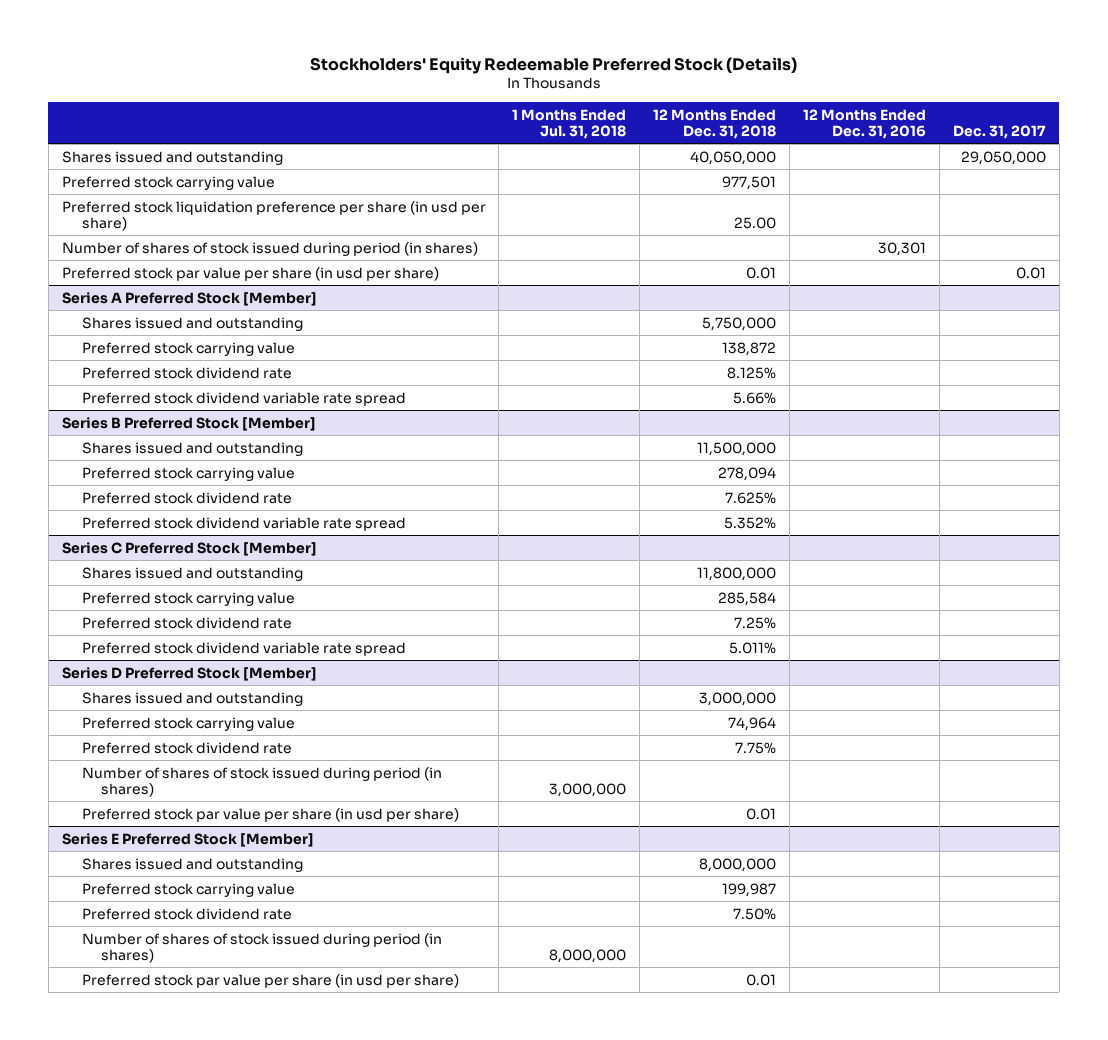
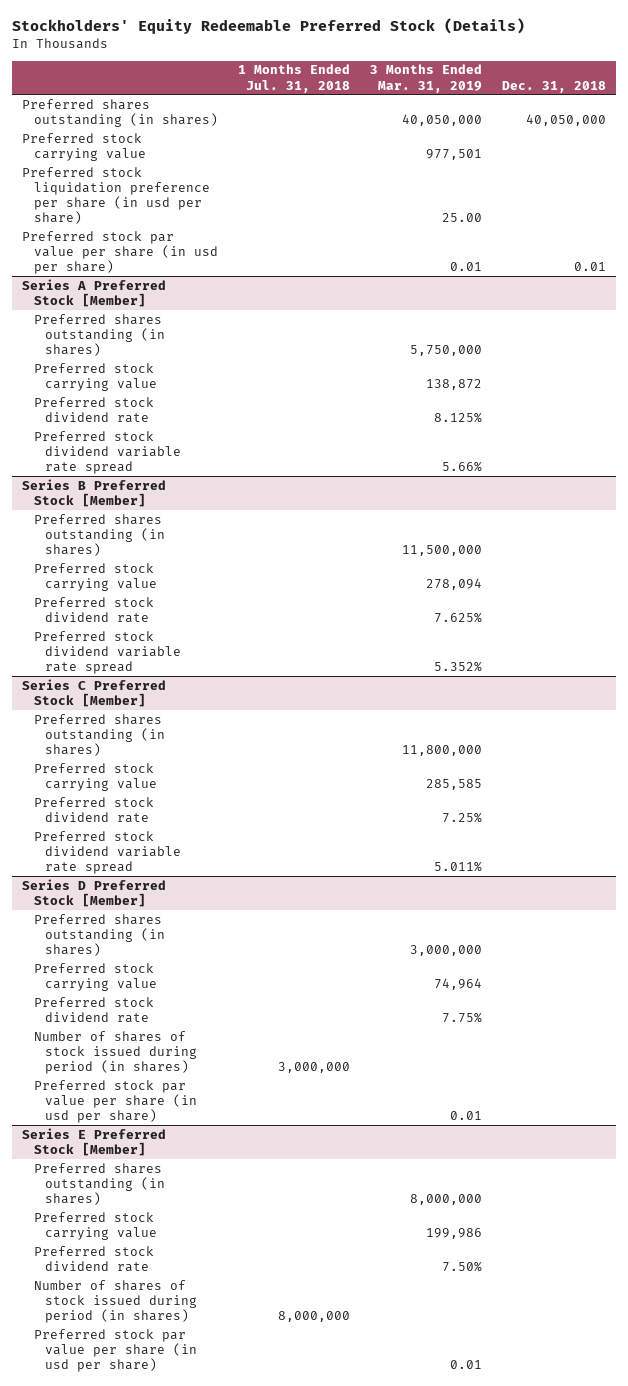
- | 1 Months Ended Jul. 31, 2018 | 12 Months Ended Dec. 31, 2018 | 12 Months Ended Dec. 31, 2016 | Dec. 31, 2017
+ | 1 Months Ended Jul. 31, 2018 | 3 Months Ended Mar. 31, 2019 | Dec. 31, 2018
- Shares issued and outstanding | | 40,050,000 | | 29,050,000
+ Preferred shares outstanding (in shares) | | 40,050,000 | 40,050,000
- Number of shares of stock issued during period (in shares) | | | 30,301 |
@ Series A Preferred Stock [Member]
- Shares issued and outstanding | | 5,750,000 | |
+ Preferred shares outstanding (in shares) | | 5,750,000 |
@ Series B Preferred Stock [Member]
- Shares issued and outstanding | | 11,500,000 | |
+ Preferred shares outstanding (in shares) | | 11,500,000 |
@ Series C Preferred Stock [Member]
- Shares issued and outstanding | | 11,800,000 | |
+ Preferred shares outstanding (in shares) | | 11,800,000 |
@ Series D Preferred Stock [Member]
- Shares issued and outstanding | | 3,000,000 | |
+ Preferred shares outstanding (in shares) | | 3,000,000 |
@ Series E Preferred Stock [Member]
- Shares issued and outstanding | | 8,000,000 | |
+ Preferred shares outstanding (in shares) | | 8,000,000 |

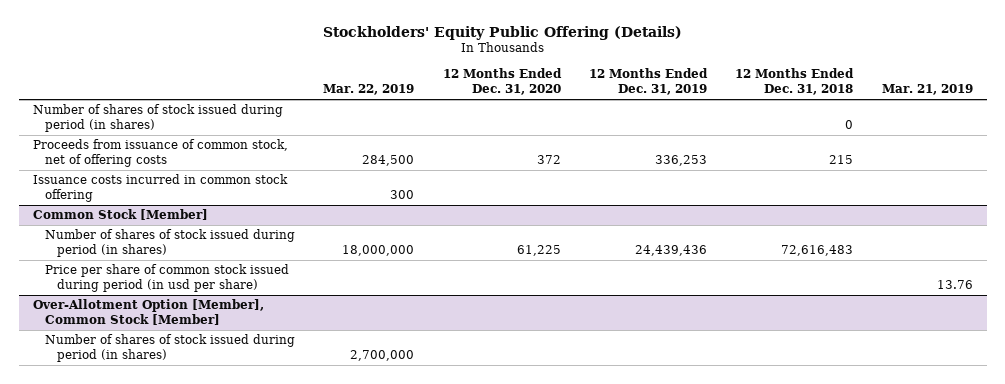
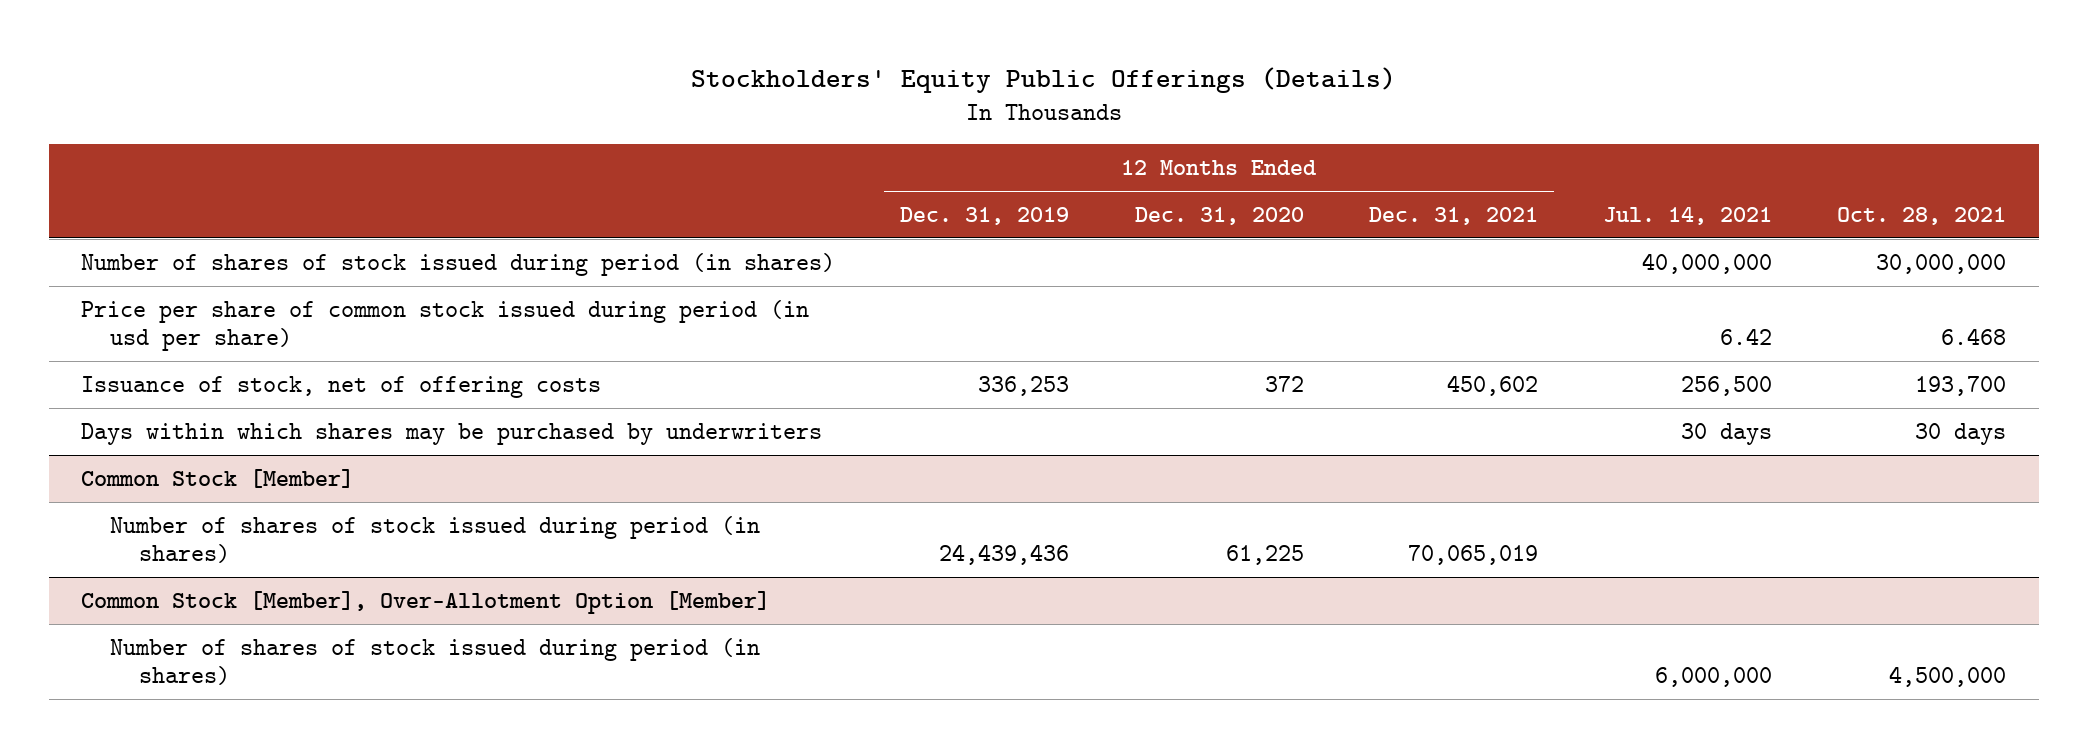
- Stockholders' Equity Public Offering (Details)
+ Stockholders' Equity Public Offerings (Details)
- | Mar. 22, 2019 | 12 Months Ended Dec. 31, 2020 | 12 Months Ended Dec. 31, 2019 | 12 Months Ended Dec. 31, 2018 | Mar. 21, 2019
+ | 12 Months Ended Dec. 31, 2019 | 12 Months Ended Dec. 31, 2020 | 12 Months Ended Dec. 31, 2021 | Jul. 14, 2021 | Oct. 28, 2021
- Proceeds from issuance of common stock, net of offering costs | 284,500 | 372 | 336,253 | 215 |
- Issuance costs incurred in common stock offering | 300 | | | |
+ Price per share of common stock issued during period (in usd per share) | | | | 6.42 | 6.468
+ Issuance of stock, net of offering costs | 336,253 | 372 | 450,602 | 256,500 | 193,700
+ Days within which shares may be purchased by underwriters | | | | 30 days | 30 days
@ Common Stock [Member]
- Price per share of common stock issued during period (in usd per share) | | | | | 13.76
- Over-Allotment Option [Member], Common Stock [Member]
+ Common Stock [Member], Over-Allotment Option [Member]

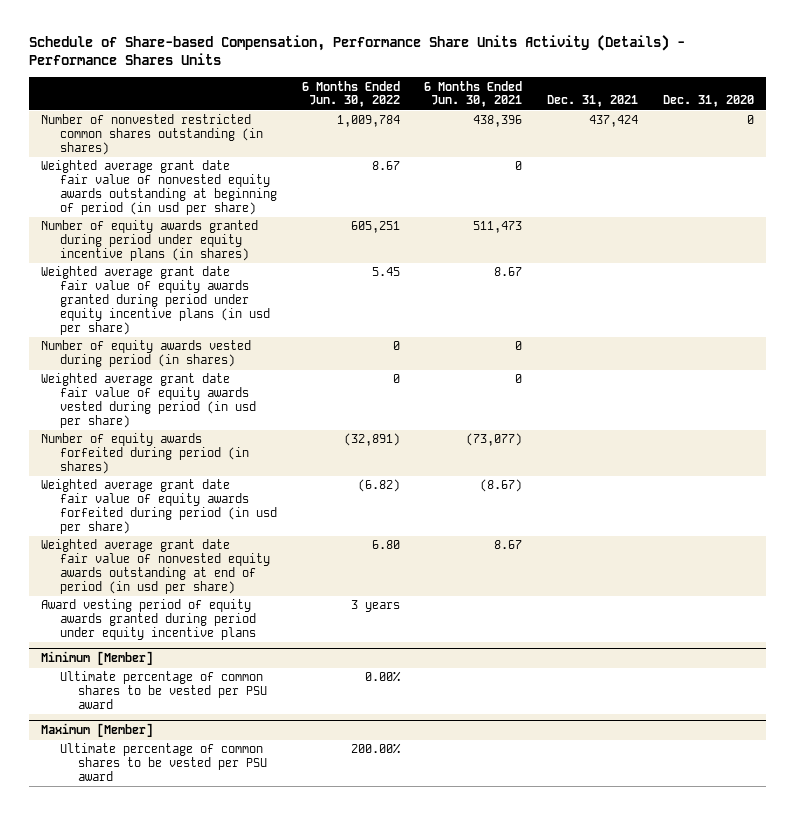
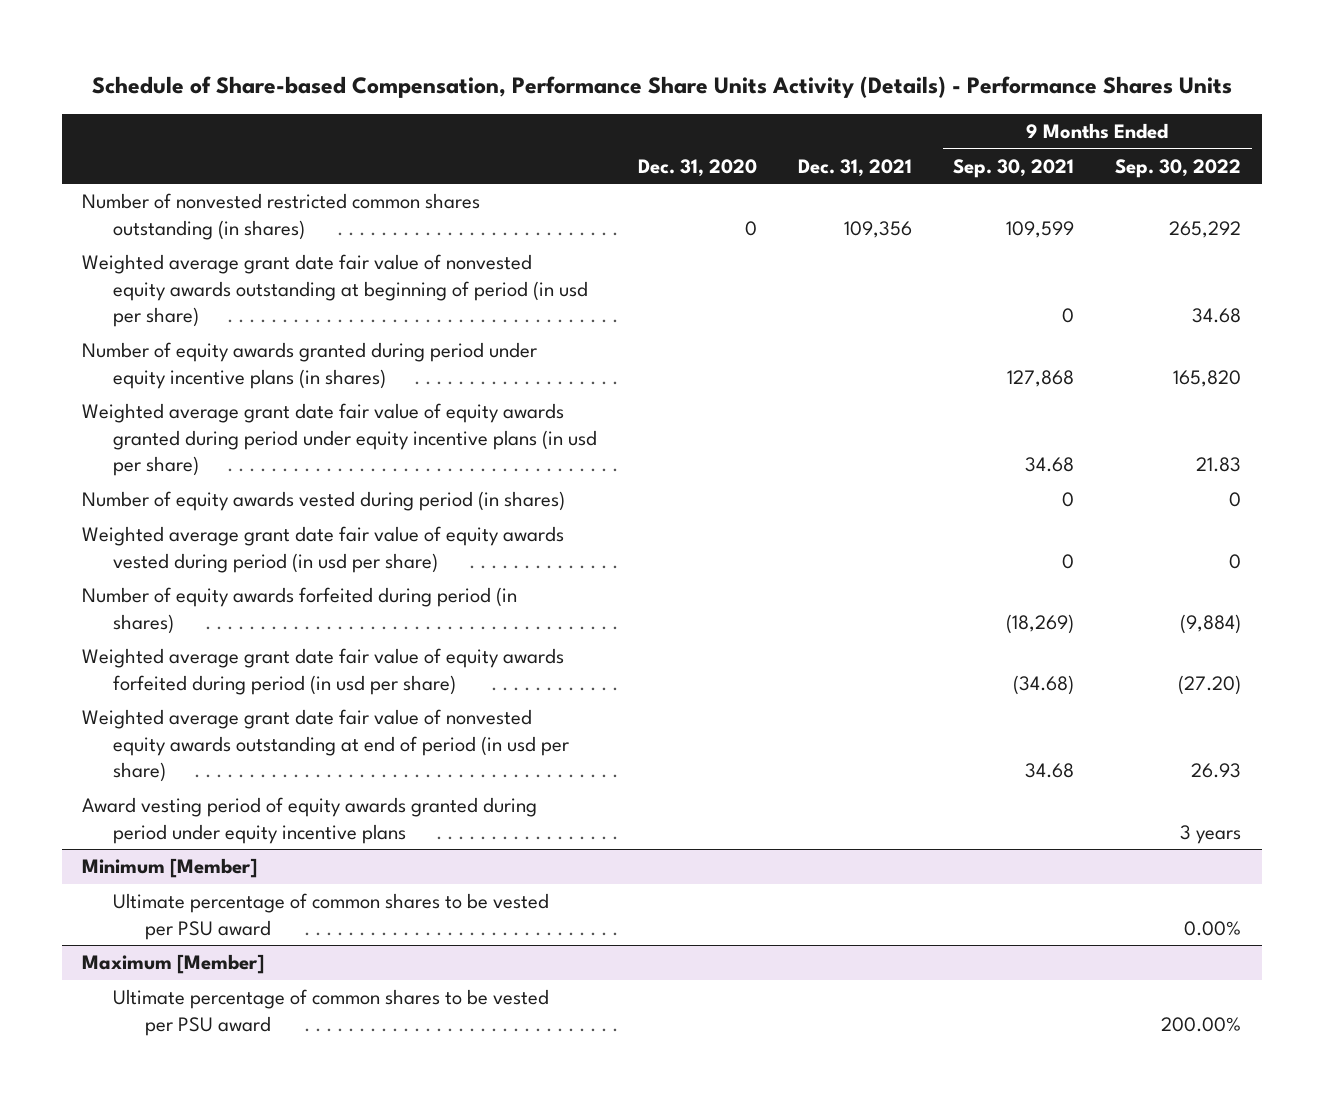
- | 6 Months Ended Jun. 30, 2022 | 6 Months Ended Jun. 30, 2021 | Dec. 31, 2021 | Dec. 31, 2020
+ | Dec. 31, 2020 | Dec. 31, 2021 | 9 Months Ended Sep. 30, 2021 | 9 Months Ended Sep. 30, 2022
- Number of nonvested restricted common shares outstanding (in shares) | 1,009,784 | 438,396 | 437,424 | 0
+ Number of nonvested restricted common shares outstanding (in shares) | 0 | 109,356 | 109,599 | 265,292

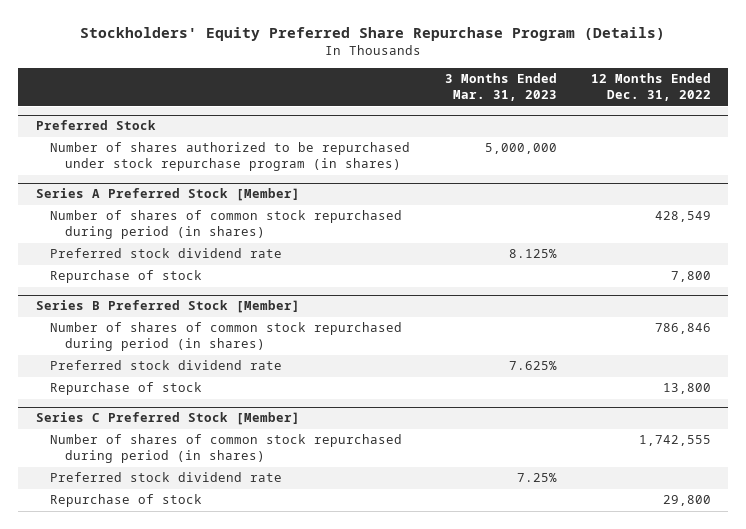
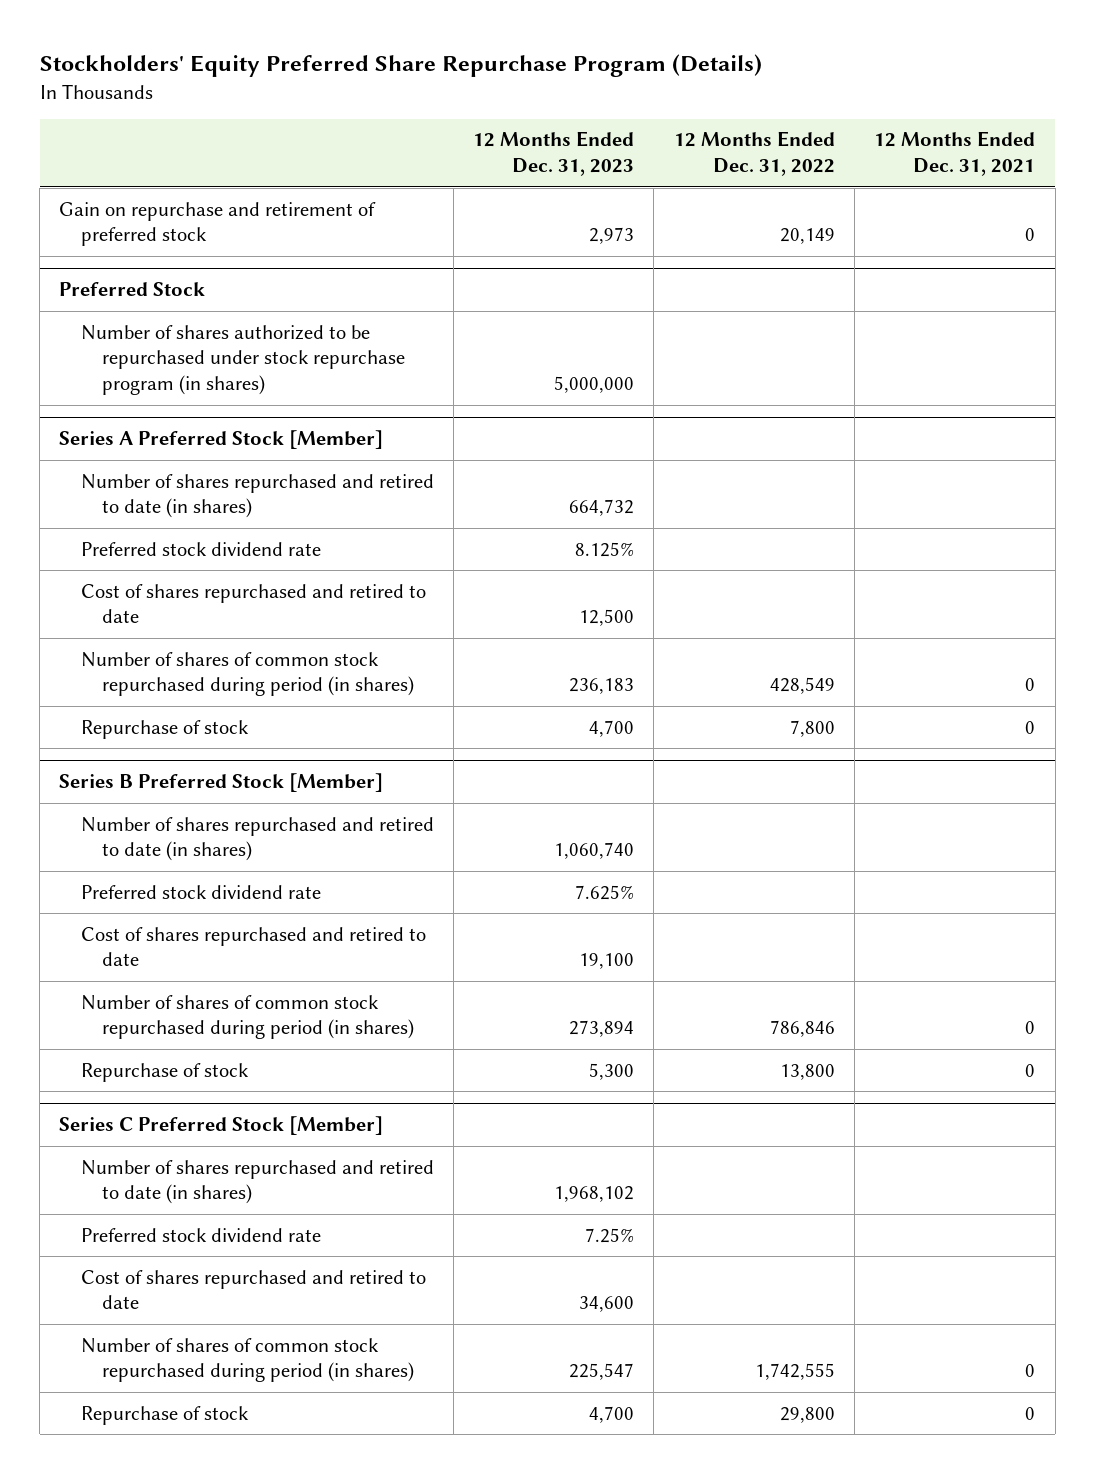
- | 3 Months Ended Mar. 31, 2023 | 12 Months Ended Dec. 31, 2022
+ | 12 Months Ended Dec. 31, 2023 | 12 Months Ended Dec. 31, 2022 | 12 Months Ended Dec. 31, 2021
+ Gain on repurchase and retirement of preferred stock | 2,973 | 20,149 | 0
@ Series A Preferred Stock [Member]
+ Number of shares repurchased and retired to date (in shares) | 664,732 | |
+ Cost of shares repurchased and retired to date | 12,500 | |
moved down: Number of shares of common stock repurchased during period (in shares) | 236,183 | 428,549 | 0
@ Series B Preferred Stock [Member]
+ Number of shares repurchased and retired to date (in shares) | 1,060,740 | |
+ Cost of shares repurchased and retired to date | 19,100 | |
moved down: Number of shares of common stock repurchased during period (in shares) | 273,894 | 786,846 | 0
@ Series C Preferred Stock [Member]
+ Number of shares repurchased and retired to date (in shares) | 1,968,102 | |
+ Cost of shares repurchased and retired to date | 34,600 | |
moved down: Number of shares of common stock repurchased during period (in shares) | 225,547 | 1,742,555 | 0

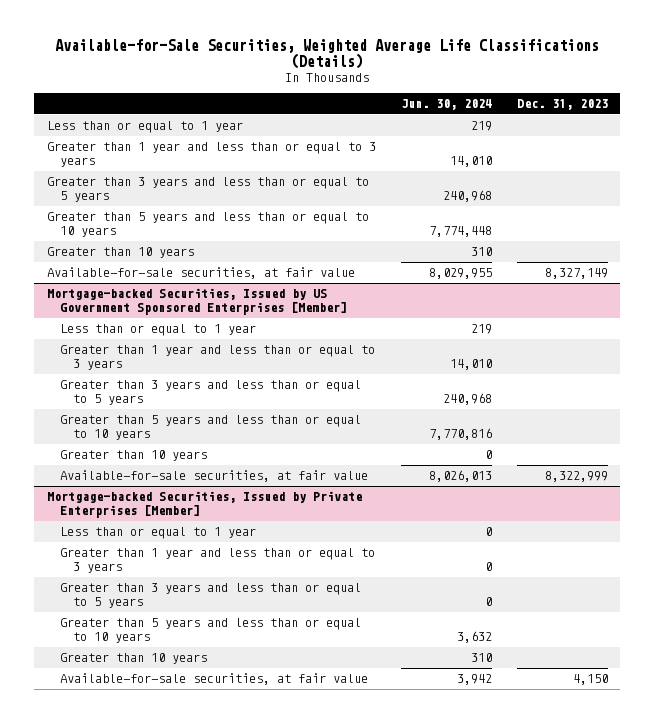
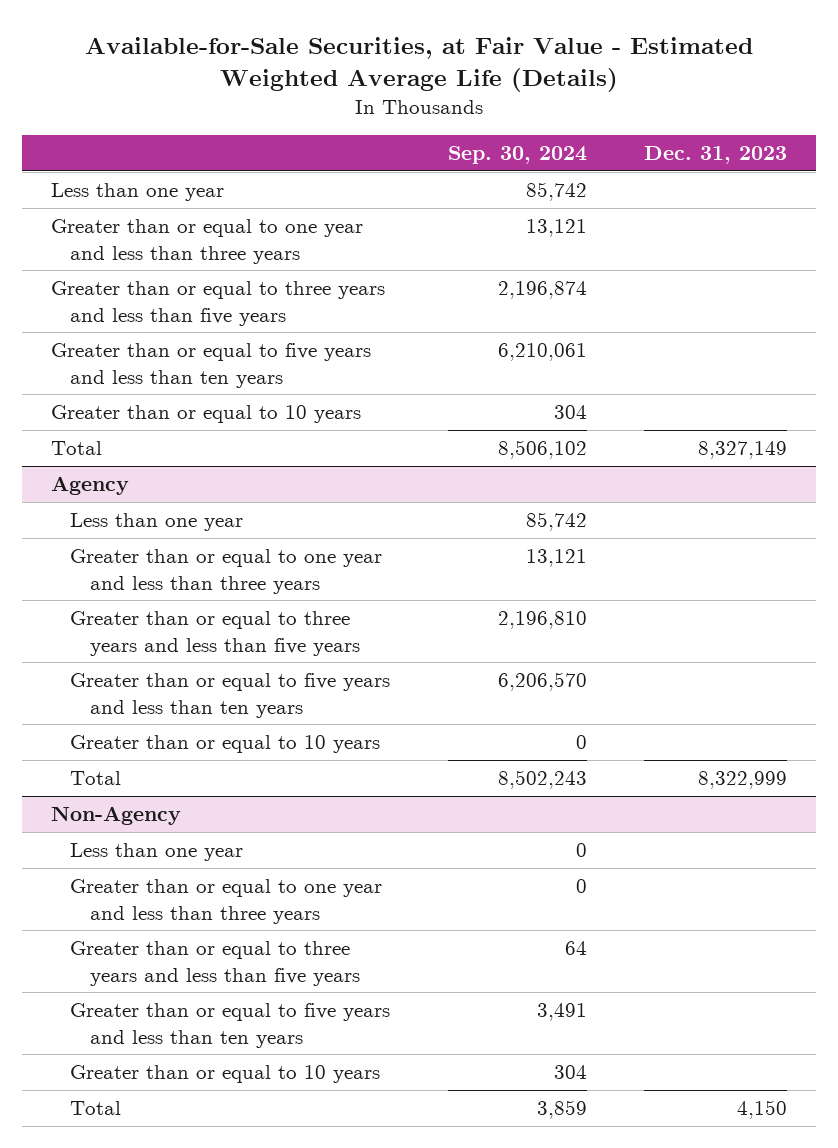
- Available-for-Sale Securities, Weighted Average Life Classifications (Details)
+ Available-for-Sale Securities, at Fair Value - Estimated Weighted Average Life (Details)
- | Jun. 30, 2024 | Dec. 31, 2023
+ | Sep. 30, 2024 | Dec. 31, 2023
- Less than or equal to 1 year | 219 |
- Greater than 1 year and less than or equal to 3 years | 14,010 |
- Greater than 3 years and less than or equal to 5 years | 240,968 |
- Greater than 5 years and less than or equal to 10 years | 7,774,448 |
- Greater than 10 years | 310 |
- Available-for-sale securities, at fair value | 8,029,955 | 8,327,149
- Mortgage-backed Securities, Issued by US Government Sponsored Enterprises [Member]
- Less than or equal to 1 year | 219 |
- Greater than 1 year and less than or equal to 3 years | 14,010 |
- Greater than 3 years and less than or equal to 5 years | 240,968 |
- Greater than 5 years and less than or equal to 10 years | 7,770,816 |
- Greater than 10 years | 0 |
- Available-for-sale securities, at fair value | 8,026,013 | 8,322,999
- Mortgage-backed Securities, Issued by Private Enterprises [Member]
- Less than or equal to 1 year | 0 |
- Greater than 1 year and less than or equal to 3 years | 0 |
- Greater than 3 years and less than or equal to 5 years | 0 |
- Greater than 5 years and less than or equal to 10 years | 3,632 |
- Greater than 10 years | 310 |
- Available-for-sale securities, at fair value | 3,942 | 4,150
+ Less than one year | 85,742 |
+ Greater than or equal to one year and less than three years | 13,121 |
+ Greater than or equal to three years and less than five years | 2,196,874 |
+ Greater than or equal to five years and less than ten years | 6,210,061 |
+ Greater than or equal to 10 years | 304 |
+ Total | 8,506,102 | 8,327,149
+ Agency
+ Less than one year | 85,742 |
+ Greater than or equal to one year and less than three years | 13,121 |
+ Greater than or equal to three years and less than five years | 2,196,810 |
+ Greater than or equal to five years and less than ten years | 6,206,570 |
+ Greater than or equal to 10 years | 0 |
+ Total | 8,502,243 | 8,322,999
+ Non-Agency
+ Less than one year | 0 |
+ Greater than or equal to one year and less than three years | 0 |
+ Greater than or equal to three years and less than five years | 64 |
+ Greater than or equal to five years and less than ten years | 3,491 |
+ Greater than or equal to 10 years | 304 |
+ Total | 3,859 | 4,150

